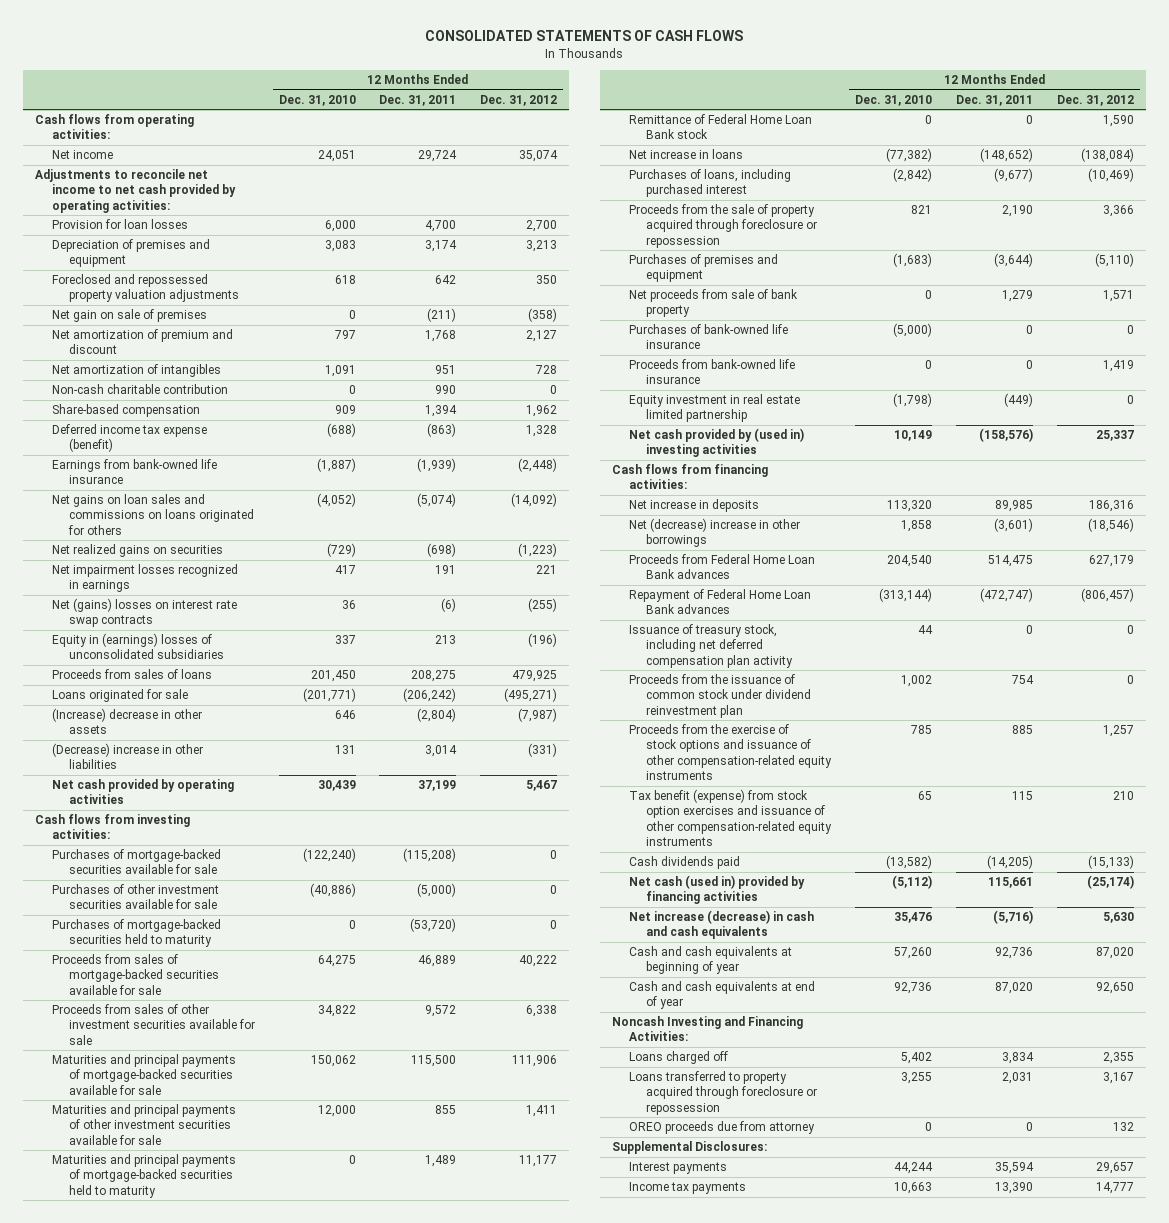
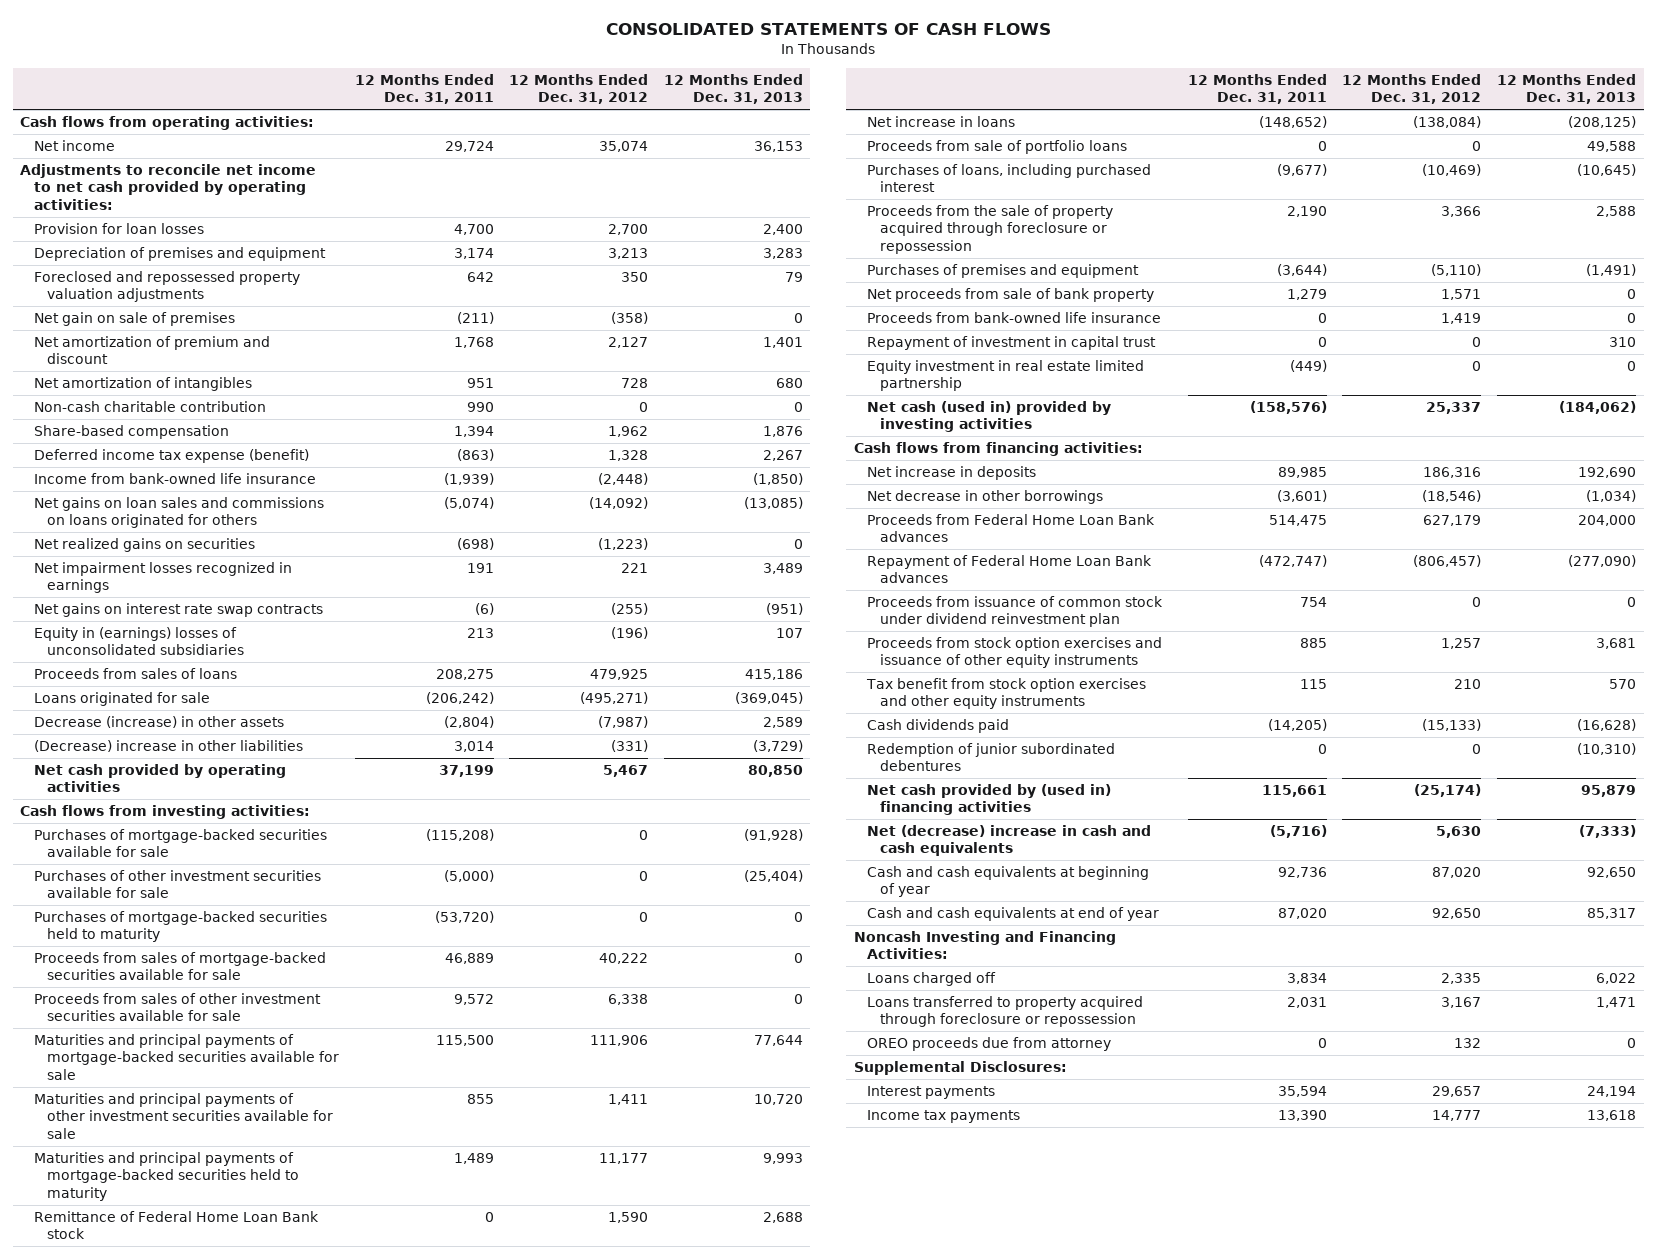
- | 12 Months Ended Dec. 31, 2010 | 12 Months Ended Dec. 31, 2011 | 12 Months Ended Dec. 31, 2012
+ | 12 Months Ended Dec. 31, 2011 | 12 Months Ended Dec. 31, 2012 | 12 Months Ended Dec. 31, 2013
- Earnings from bank-owned life insurance | (1,887) | (1,939) | (2,448)
+ Income from bank-owned life insurance | (1,939) | (2,448) | (1,850)
- Net (gains) losses on interest rate swap contracts | 36 | (6) | (255)
+ Net gains on interest rate swap contracts | (6) | (255) | (951)
- (Increase) decrease in other assets | 646 | (2,804) | (7,987)
+ Decrease (increase) in other assets | (2,804) | (7,987) | 2,589
+ Proceeds from sale of portfolio loans | 0 | 0 | 49,588
- Purchases of bank-owned life insurance | (5,000) | 0 | 0
+ Repayment of investment in capital trust | 0 | 0 | 310
- Net cash provided by (used in) investing activities | 10,149 | (158,576) | 25,337
+ Net cash (used in) provided by investing activities | (158,576) | 25,337 | (184,062)
- Net (decrease) increase in other borrowings | 1,858 | (3,601) | (18,546)
+ Net decrease in other borrowings | (3,601) | (18,546) | (1,034)
- Issuance of treasury stock, including net deferred compensation plan activity | 44 | 0 | 0
- Proceeds from the issuance of common stock under dividend reinvestment plan | 1,002 | 754 | 0
- Proceeds from the exercise of stock options and issuance of other compensation-related equity instruments | 785 | 885 | 1,257
- Tax benefit (expense) from stock option exercises and issuance of other compensation-related equity instruments | 65 | 115 | 210
+ Proceeds from issuance of common stock under dividend reinvestment plan | 754 | 0 | 0
+ Proceeds from stock option exercises and issuance of other equity instruments | 885 | 1,257 | 3,681
+ Tax benefit from stock option exercises and other equity instruments | 115 | 210 | 570
- Net cash (used in) provided by financing activities | (5,112) | 115,661 | (25,174)
- Net increase (decrease) in cash and cash equivalents | 35,476 | (5,716) | 5,630
+ Redemption of junior subordinated debentures | 0 | 0 | (10,310)
+ Net cash provided by (used in) financing activities | 115,661 | (25,174) | 95,879
+ Net (decrease) increase in cash and cash equivalents | (5,716) | 5,630 | (7,333)
- Loans charged off | 5,402 | 3,834 | 2,355
+ Loans charged off | 3,834 | 2,335 | 6,022

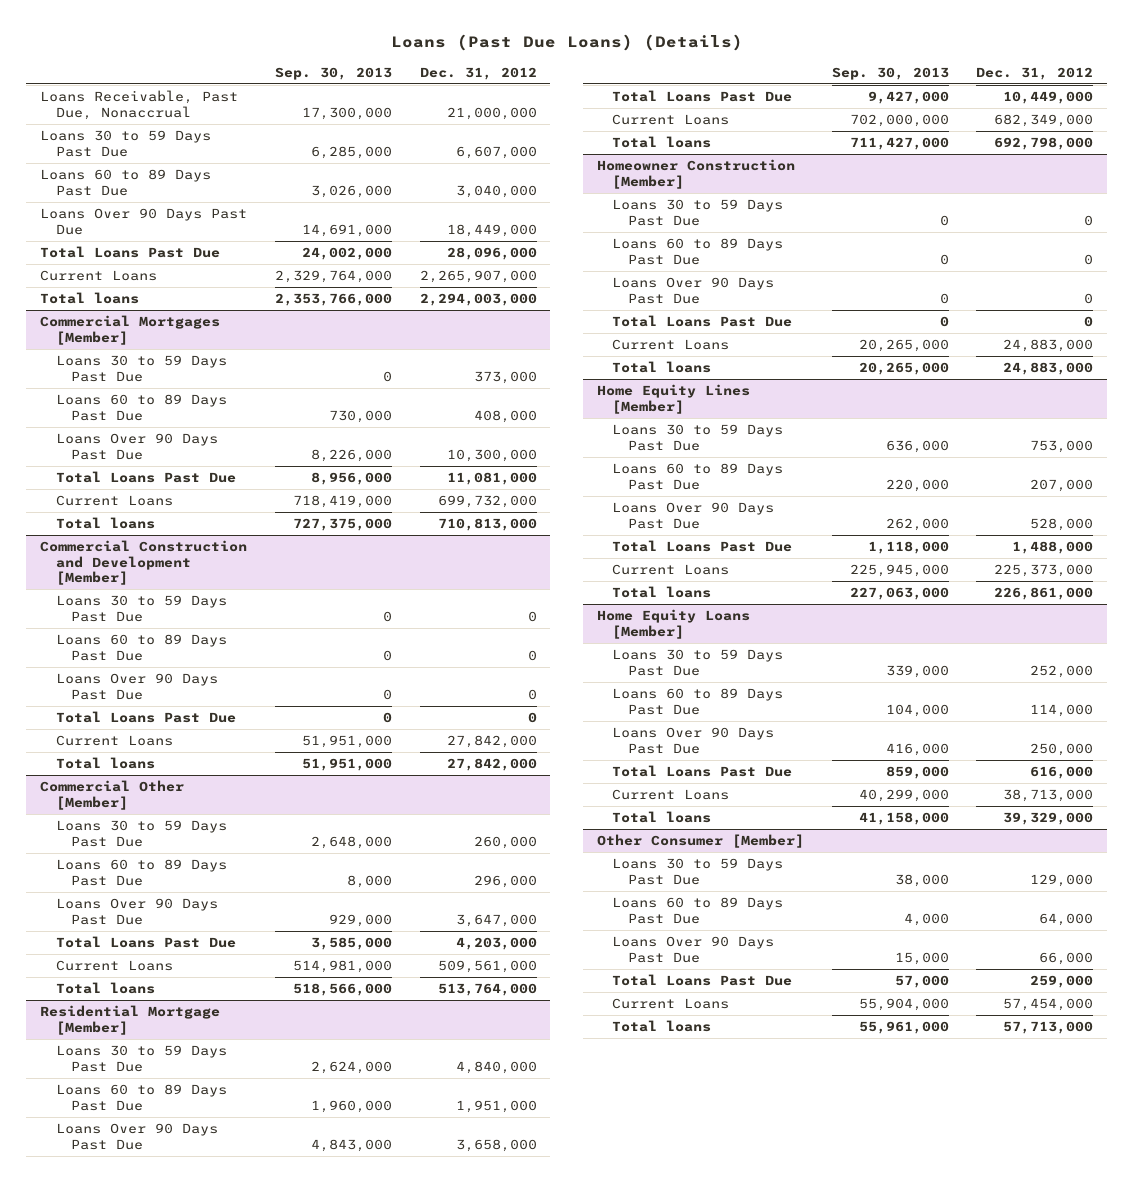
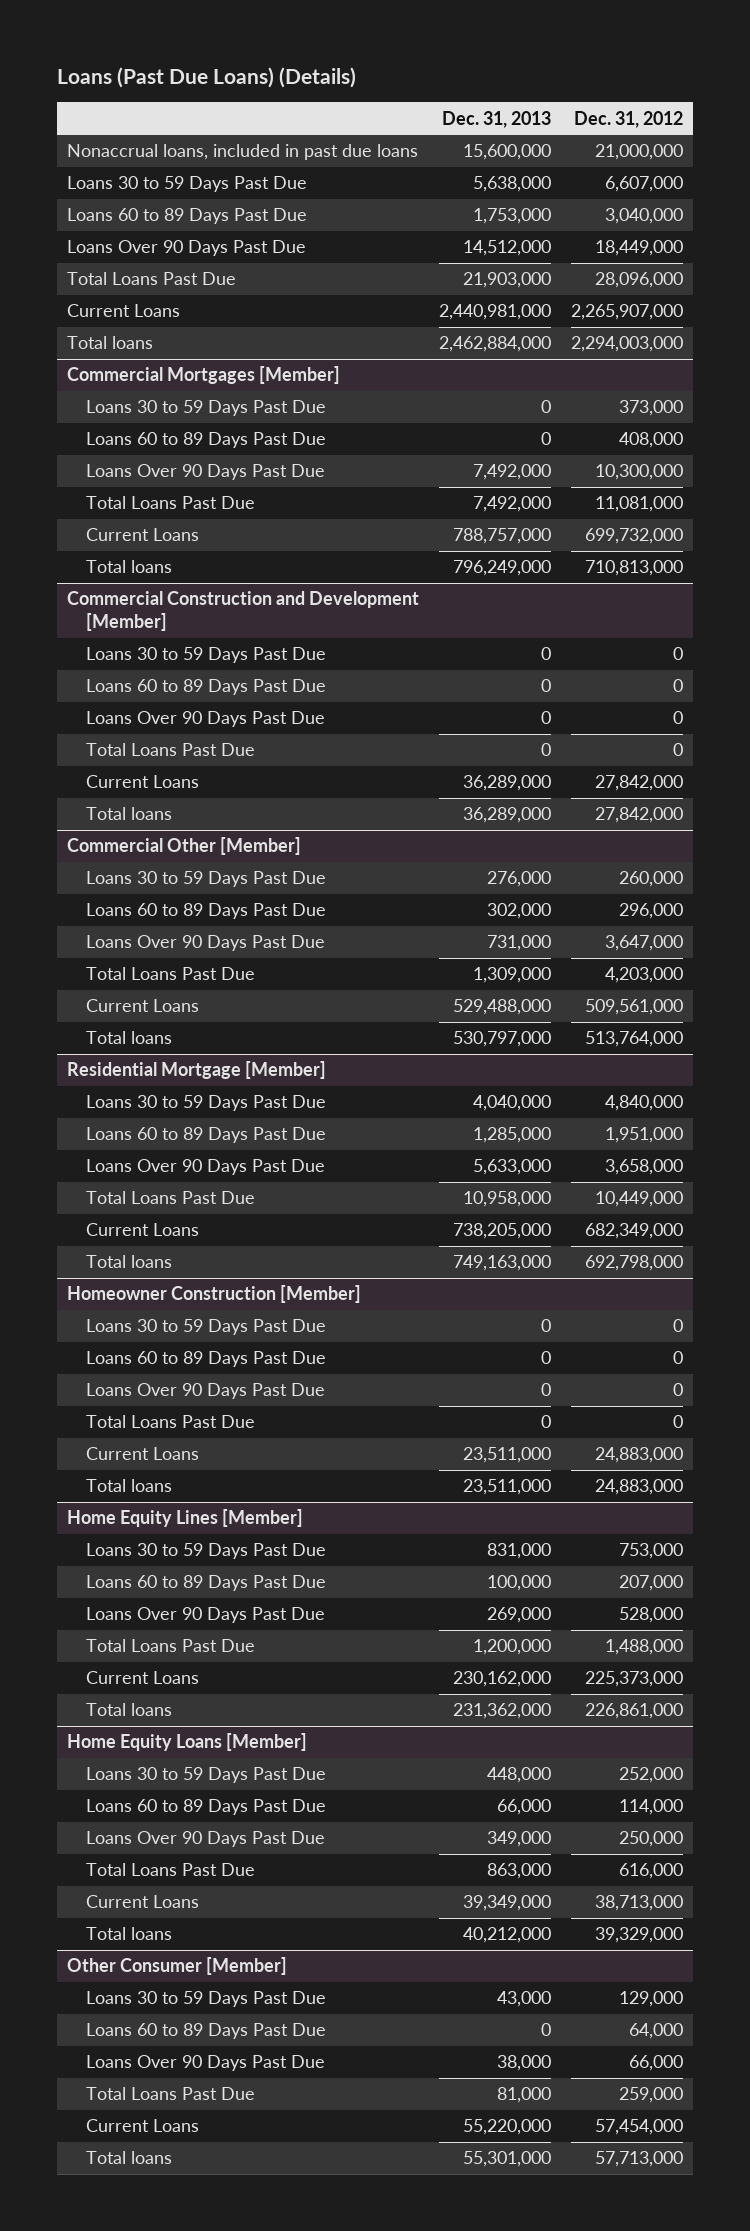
- | Sep. 30, 2013 | Dec. 31, 2012
+ | Dec. 31, 2013 | Dec. 31, 2012
- Loans Receivable, Past Due, Nonaccrual | 17,300,000 | 21,000,000
+ Nonaccrual loans, included in past due loans | 15,600,000 | 21,000,000

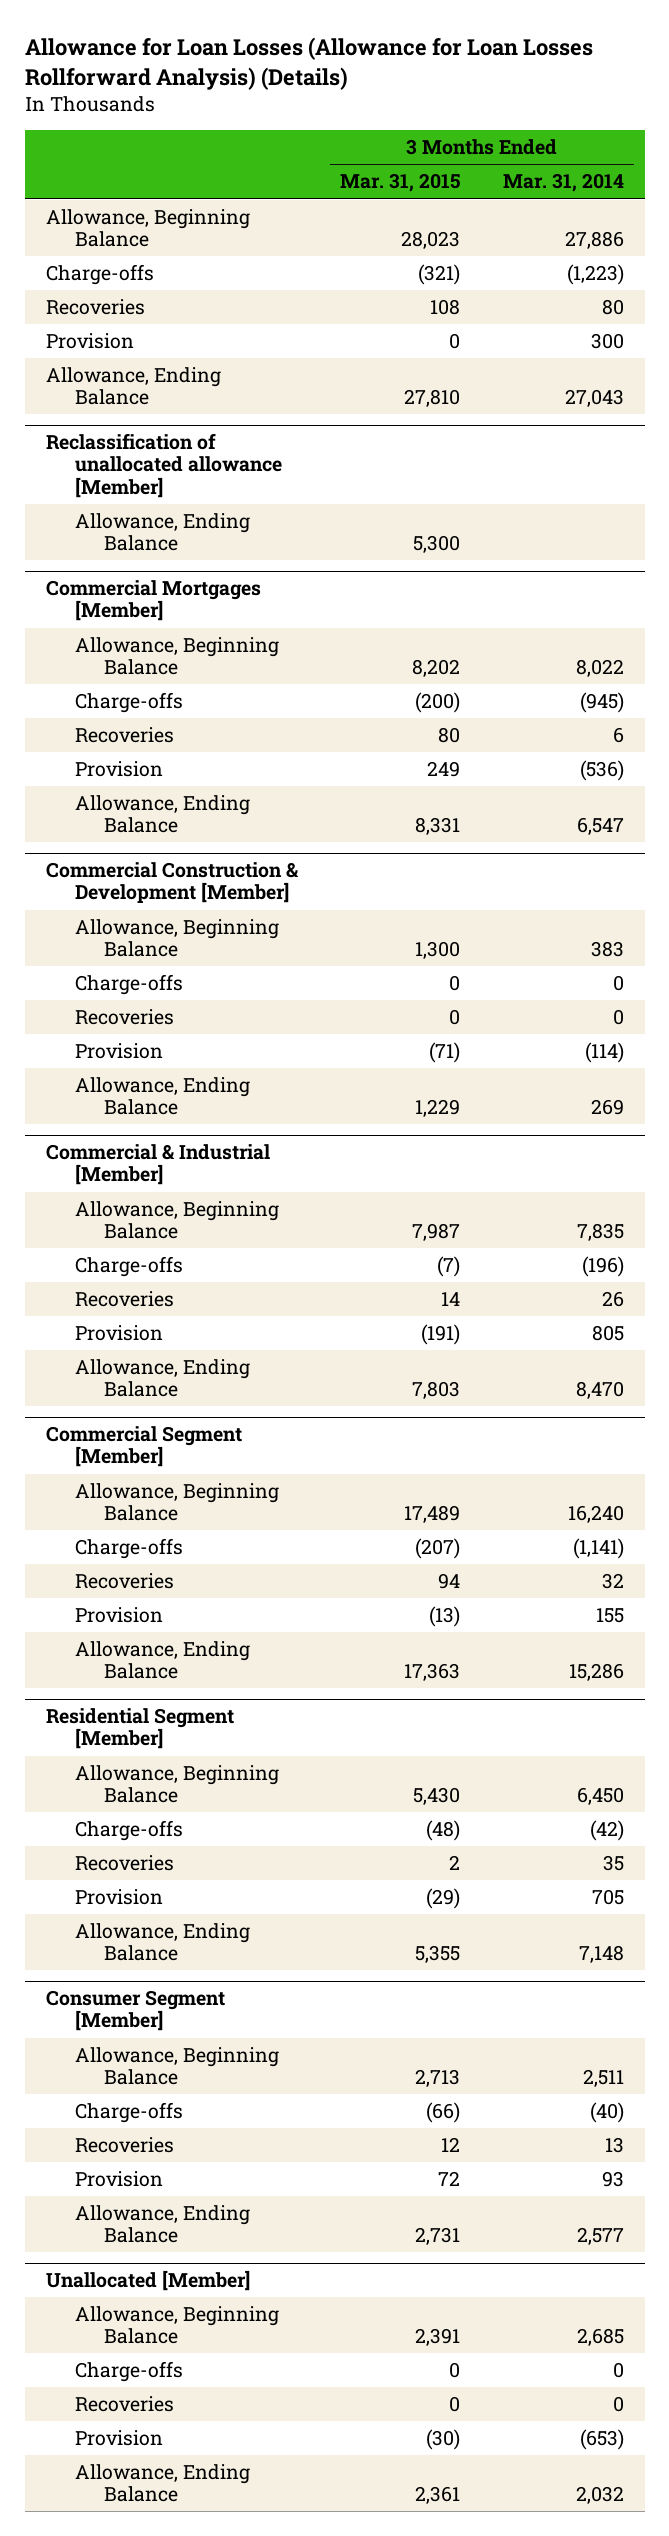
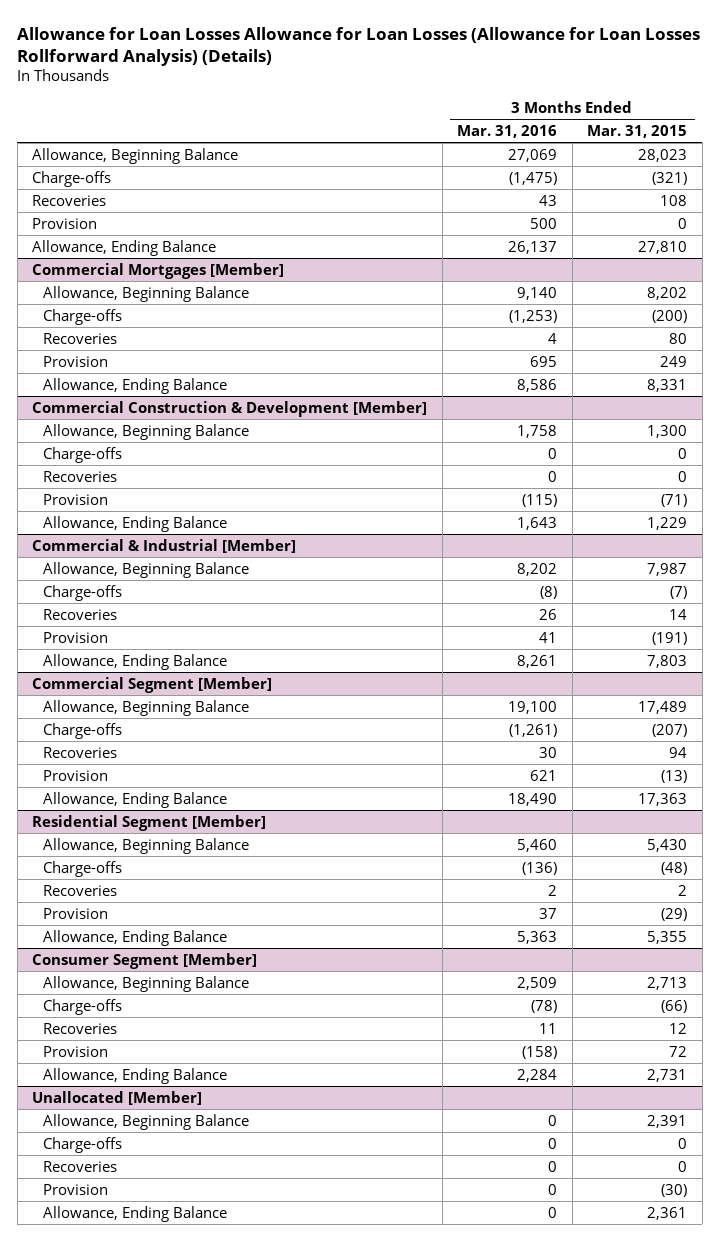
- Allowance for Loan Losses (Allowance for Loan Losses Rollforward Analysis) (Details)
+ Allowance for Loan Losses Allowance for Loan Losses (Allowance for Loan Losses Rollforward Analysis) (Details)
- | 3 Months Ended Mar. 31, 2015 | 3 Months Ended Mar. 31, 2014
+ | 3 Months Ended Mar. 31, 2016 | 3 Months Ended Mar. 31, 2015
- Reclassification of unallocated allowance [Member]
- Allowance, Ending Balance | 5,300 |

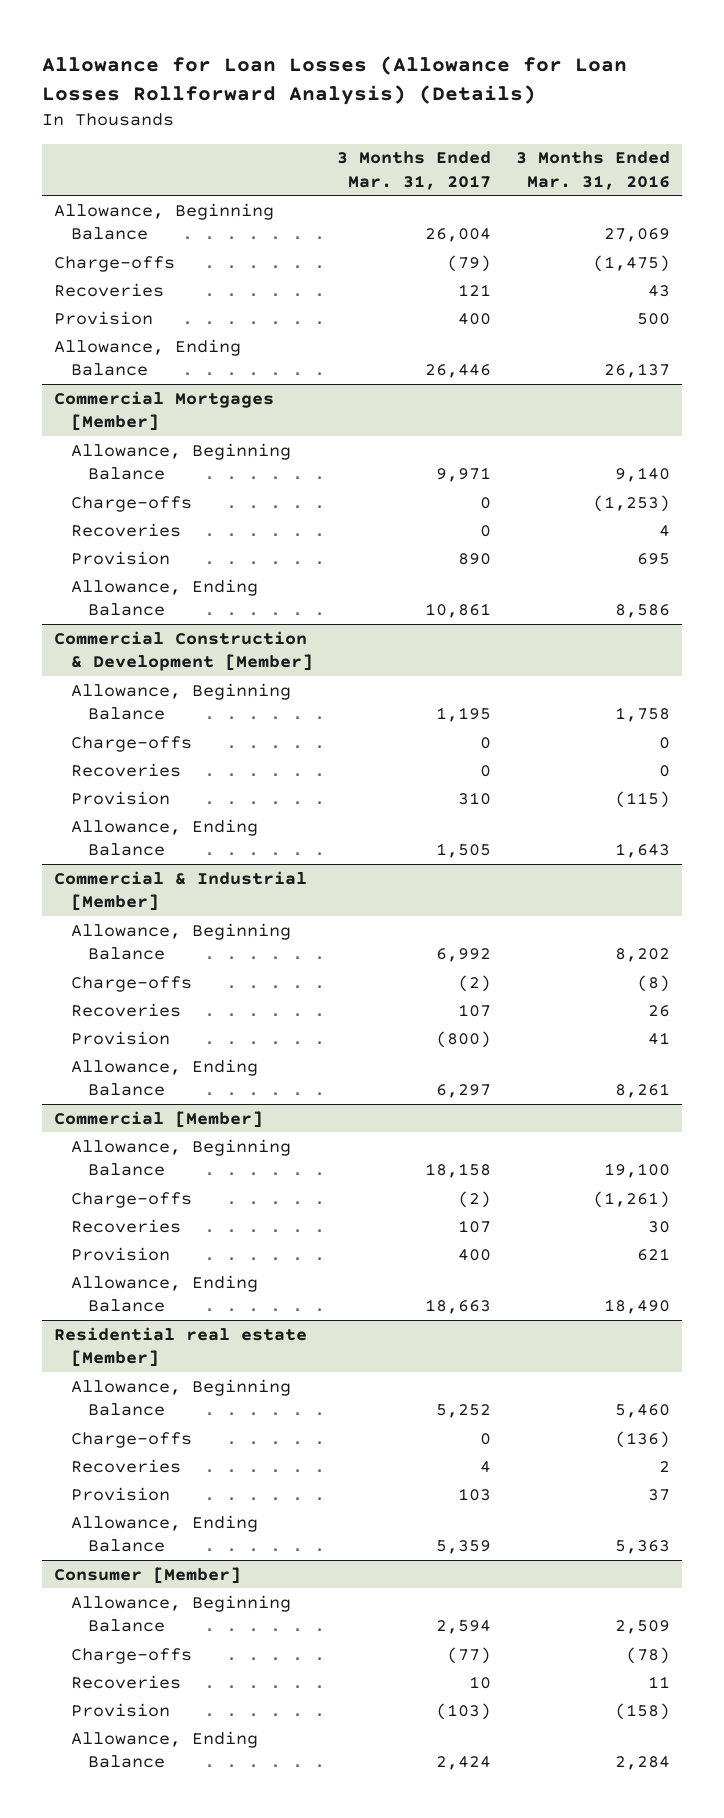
- Allowance for Loan Losses Allowance for Loan Losses (Allowance for Loan Losses Rollforward Analysis) (Details)
+ Allowance for Loan Losses (Allowance for Loan Losses Rollforward Analysis) (Details)
- | 3 Months Ended Mar. 31, 2016 | 3 Months Ended Mar. 31, 2015
+ | 3 Months Ended Mar. 31, 2017 | 3 Months Ended Mar. 31, 2016
- Commercial Segment [Member]
+ Commercial [Member]
- Residential Segment [Member]
+ Residential real estate [Member]
- Consumer Segment [Member]
+ Consumer [Member]
- Unallocated [Member]
- Allowance, Beginning Balance | 0 | 2,391
- Charge-offs | 0 | 0
- Recoveries | 0 | 0
- Provision | 0 | (30)
- Allowance, Ending Balance | 0 | 2,361

